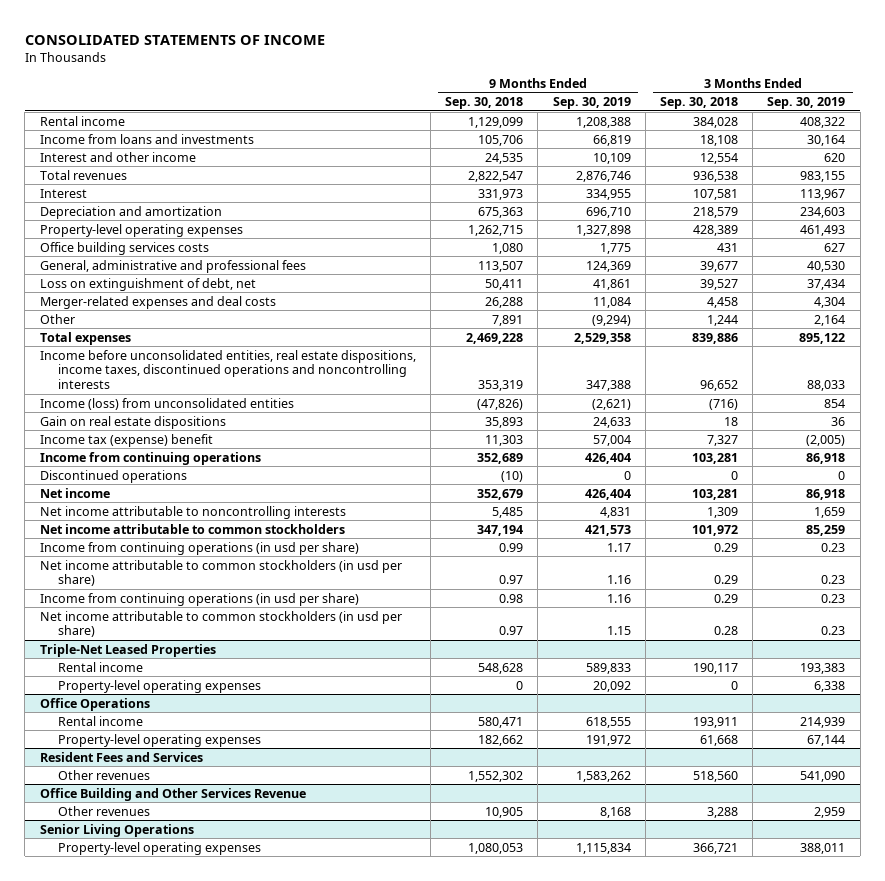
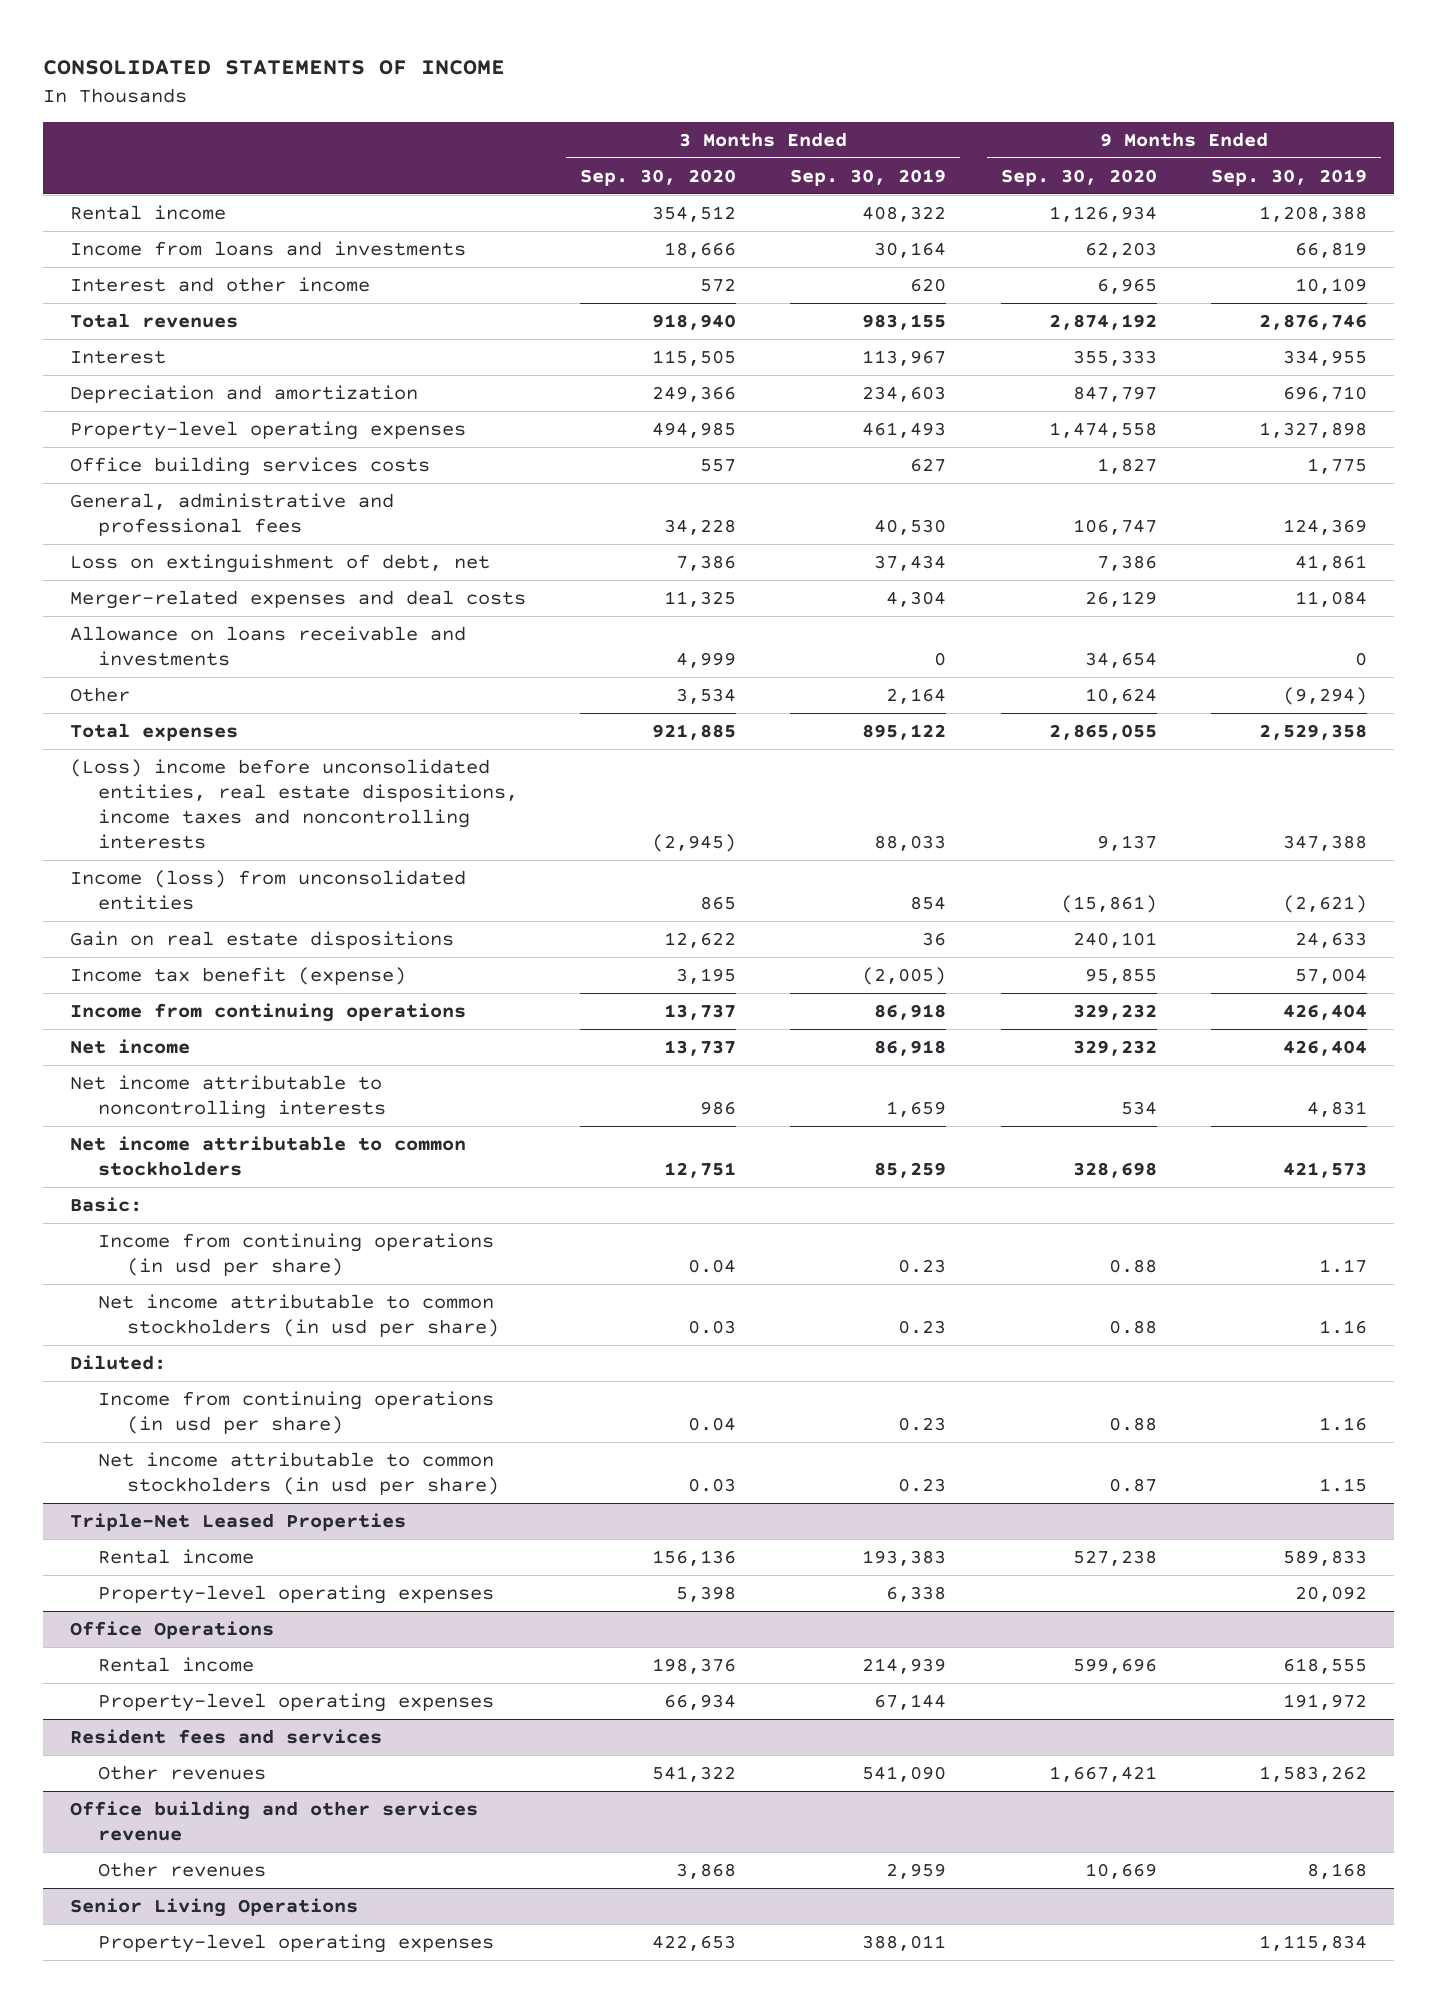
- | 9 Months Ended Sep. 30, 2018 | 9 Months Ended Sep. 30, 2019 | 3 Months Ended Sep. 30, 2018 | 3 Months Ended Sep. 30, 2019
+ | 3 Months Ended Sep. 30, 2020 | 3 Months Ended Sep. 30, 2019 | 9 Months Ended Sep. 30, 2020 | 9 Months Ended Sep. 30, 2019
+ Allowance on loans receivable and investments | 4,999 | 0 | 34,654 | 0
- Income before unconsolidated entities, real estate dispositions, income taxes, discontinued operations and noncontrolling interests | 353,319 | 347,388 | 96,652 | 88,033
+ (Loss) income before unconsolidated entities, real estate dispositions, income taxes and noncontrolling interests | (2,945) | 88,033 | 9,137 | 347,388
- Income tax (expense) benefit | 11,303 | 57,004 | 7,327 | (2,005)
+ Income tax benefit (expense) | 3,195 | (2,005) | 95,855 | 57,004
- Discontinued operations | (10) | 0 | 0 | 0
+ Basic:
+ Diluted:
- Resident Fees and Services
+ Resident fees and services
- Office Building and Other Services Revenue
+ Office building and other services revenue

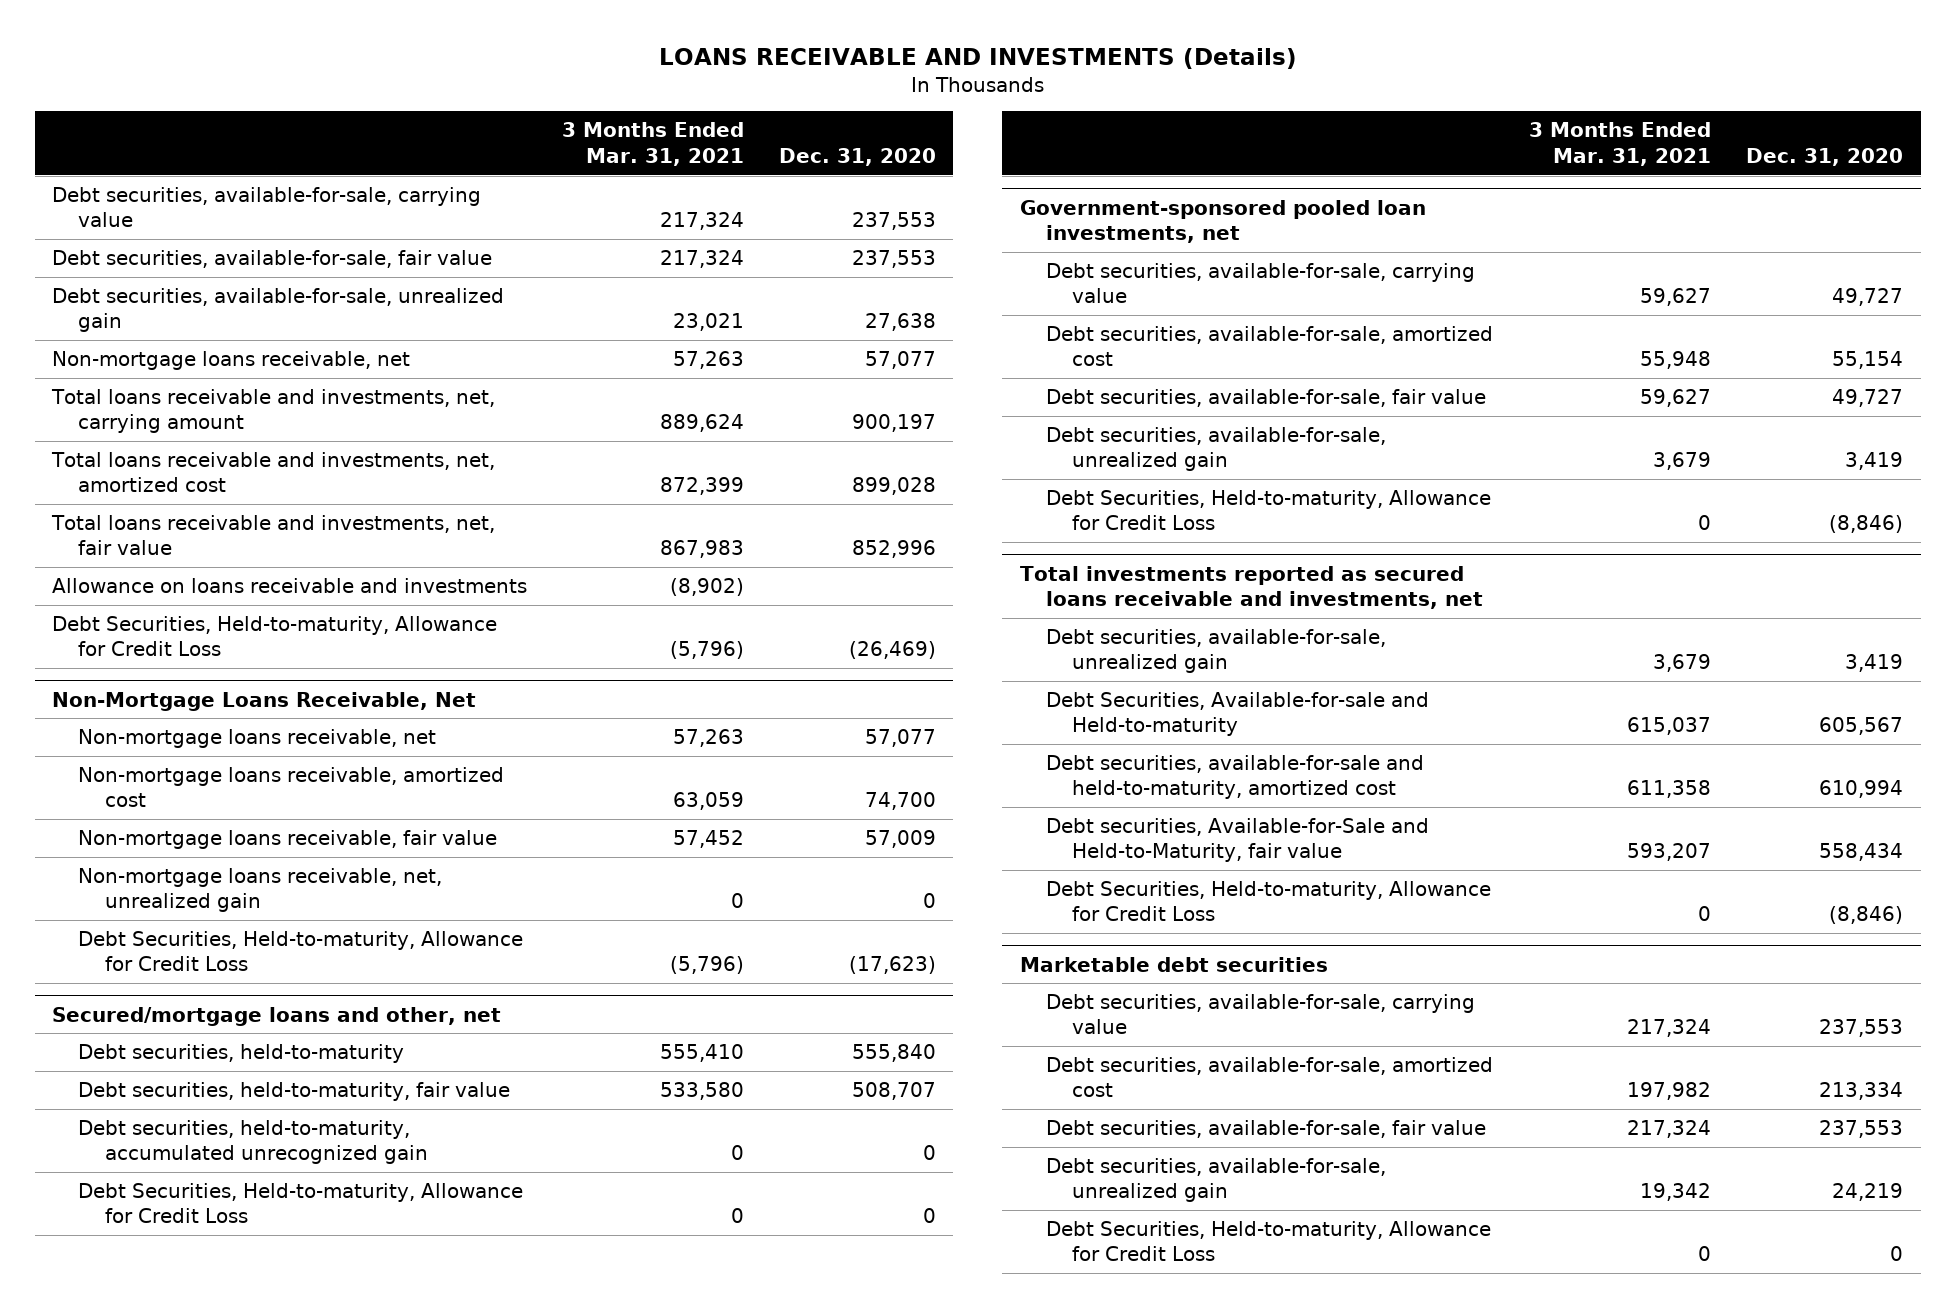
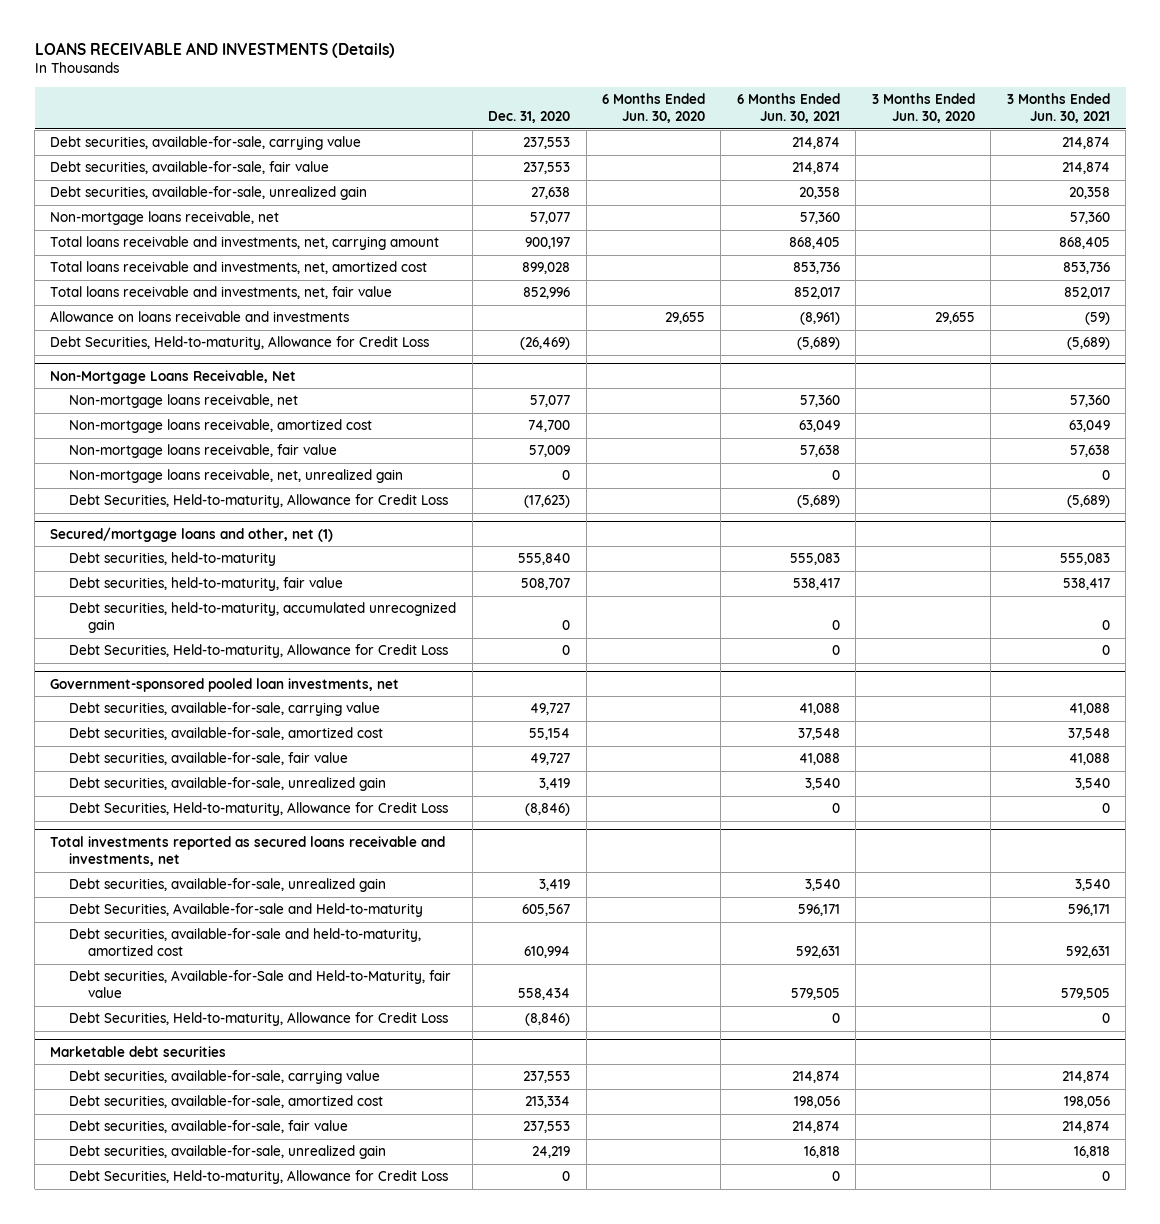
- | 3 Months Ended Mar. 31, 2021 | Dec. 31, 2020
+ | Dec. 31, 2020 | 6 Months Ended Jun. 30, 2020 | 6 Months Ended Jun. 30, 2021 | 3 Months Ended Jun. 30, 2020 | 3 Months Ended Jun. 30, 2021
- Secured/mortgage loans and other, net
+ Secured/mortgage loans and other, net (1)

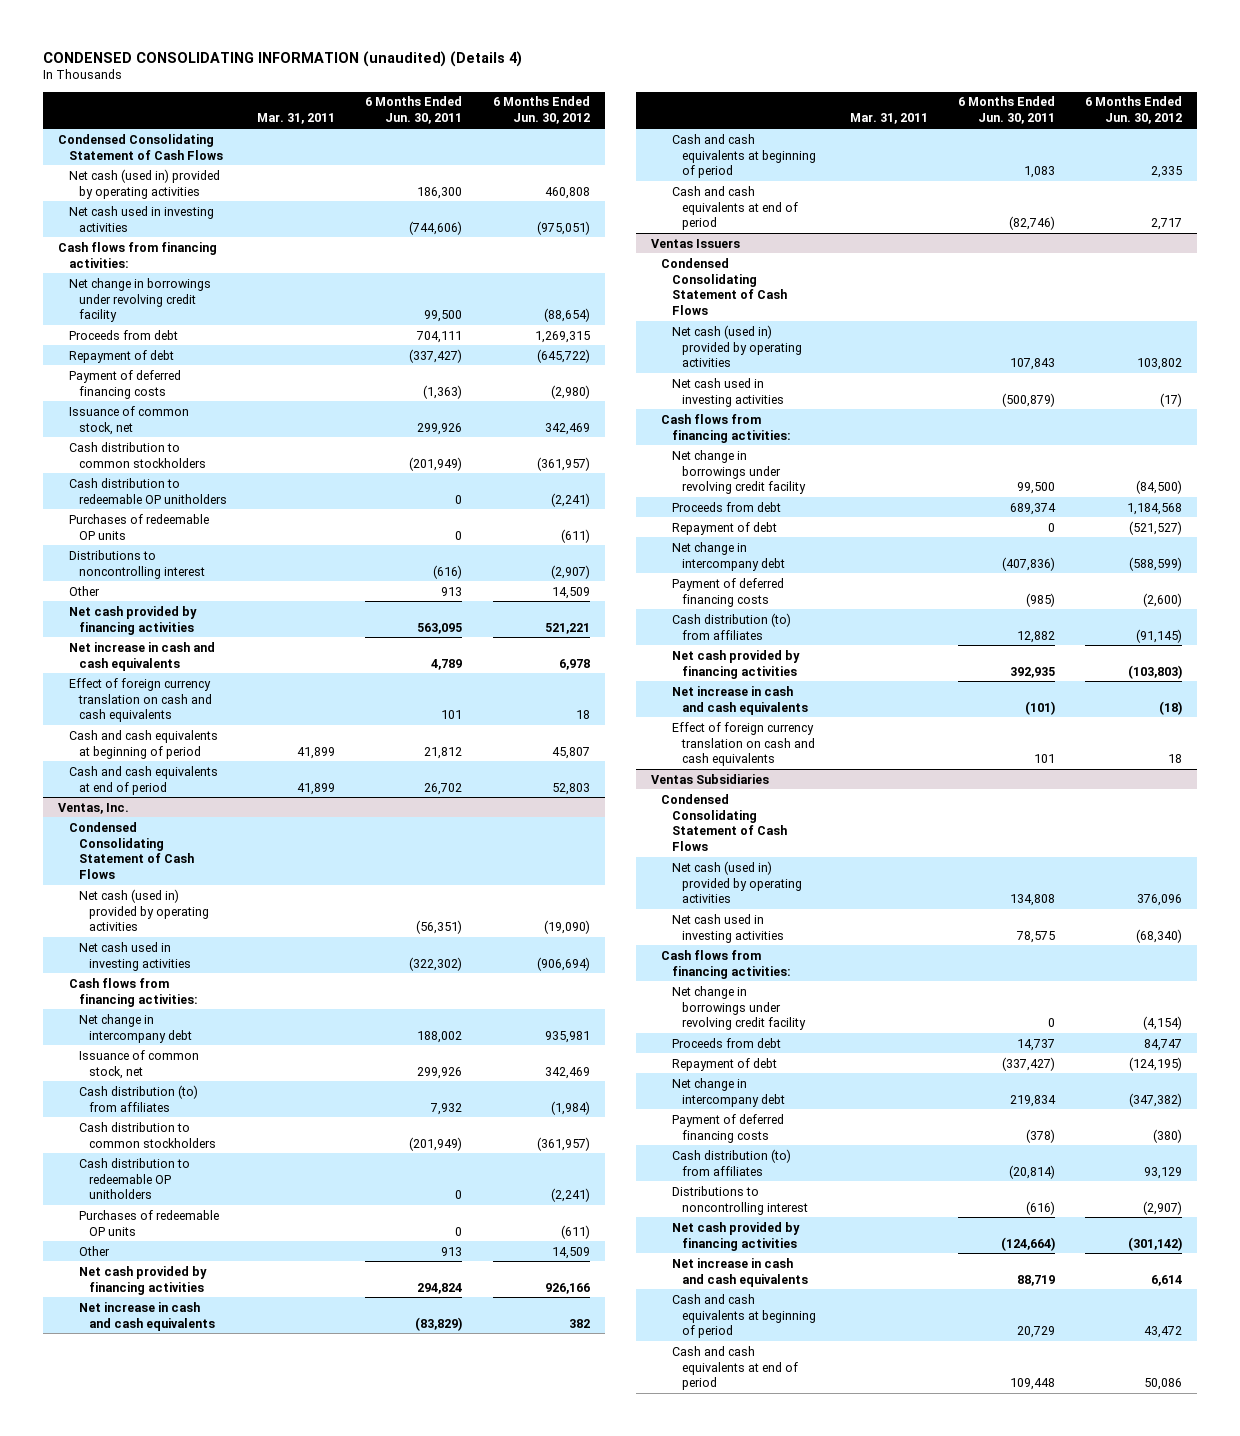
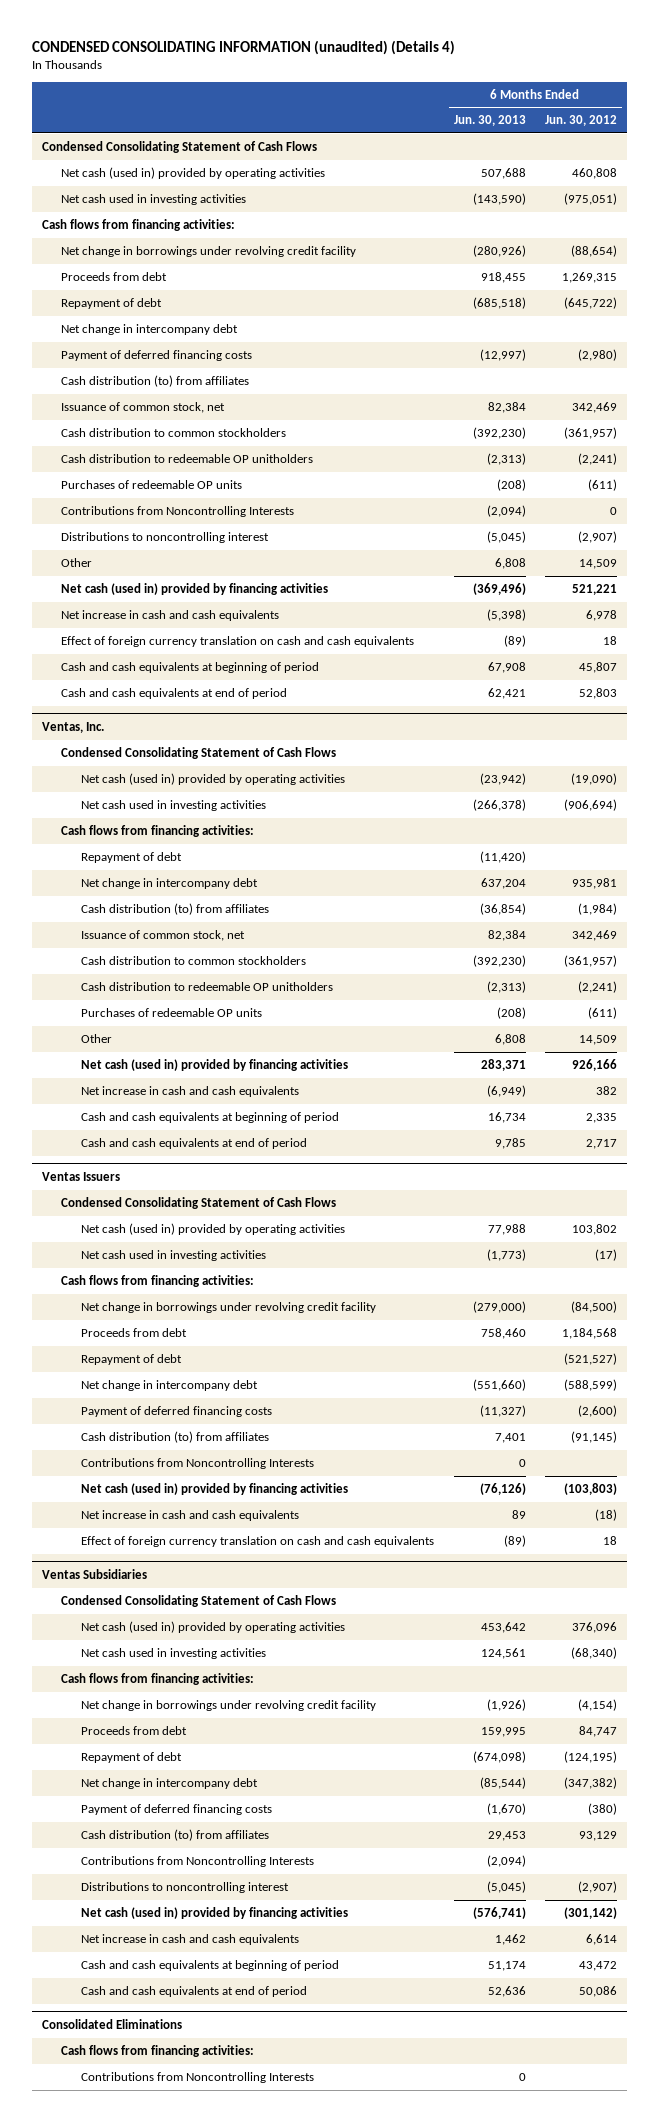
- | Mar. 31, 2011 | 6 Months Ended Jun. 30, 2011 | 6 Months Ended Jun. 30, 2012
+ | 6 Months Ended Jun. 30, 2013 | 6 Months Ended Jun. 30, 2012
+ Net change in intercompany debt
+ Cash distribution (to) from affiliates
+ Contributions from Noncontrolling Interests | (2,094) | 0
- Net cash provided by financing activities | | 563,095 | 521,221
+ Net cash (used in) provided by financing activities | (369,496) | 521,221
@ Ventas, Inc.
+ Repayment of debt | (11,420) |
moved down: Issuance of common stock, net | 82,384 | 342,469
- Net cash provided by financing activities | | 294,824 | 926,166
+ Net cash (used in) provided by financing activities | 283,371 | 926,166
@ Ventas Issuers
- Net cash provided by financing activities | | 392,935 | (103,803)
+ Contributions from Noncontrolling Interests | 0 |
+ Net cash (used in) provided by financing activities | (76,126) | (103,803)
@ Ventas Subsidiaries
+ Contributions from Noncontrolling Interests | (2,094) |
- Net cash provided by financing activities | | (124,664) | (301,142)
+ Net cash (used in) provided by financing activities | (576,741) | (301,142)
+ Consolidated Eliminations
+ Cash flows from financing activities:
+ Contributions from Noncontrolling Interests | 0 |

